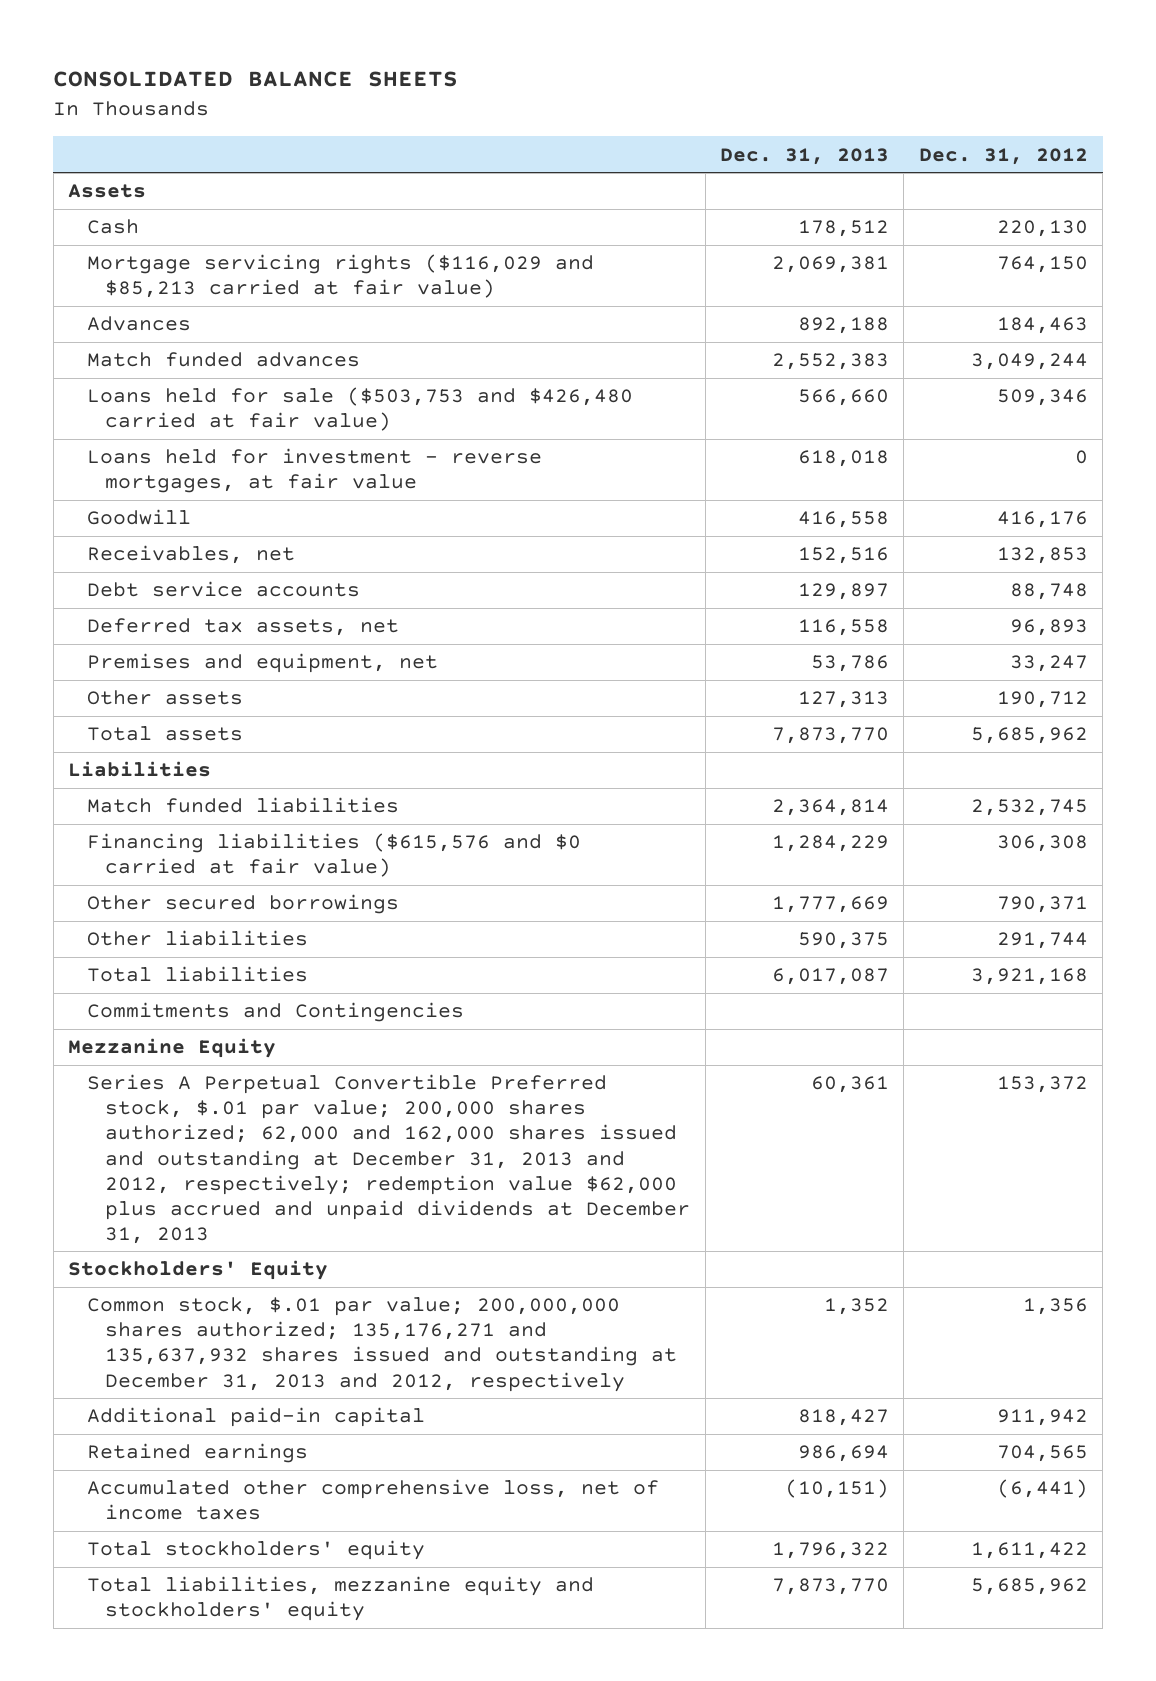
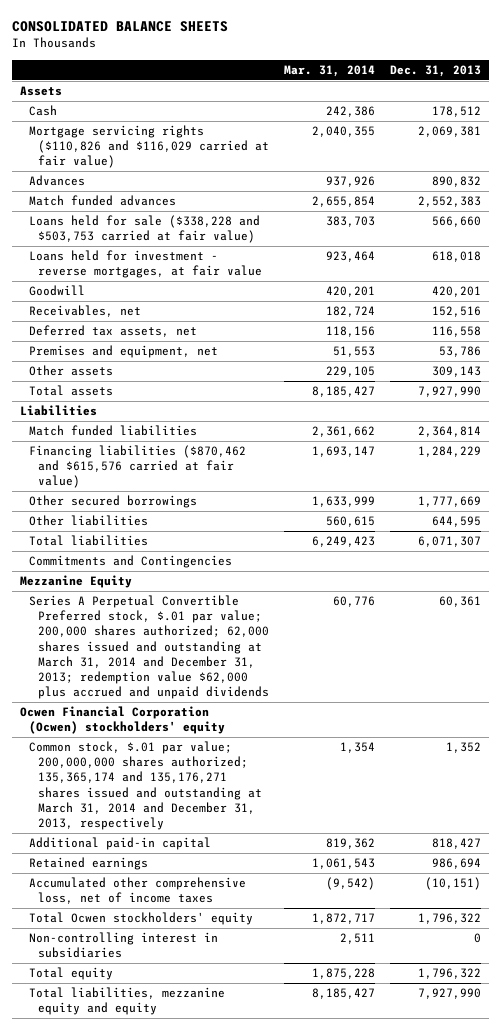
- | Dec. 31, 2013 | Dec. 31, 2012
+ | Mar. 31, 2014 | Dec. 31, 2013
- Mortgage servicing rights ($116,029 and $85,213 carried at fair value) | 2,069,381 | 764,150
- Advances | 892,188 | 184,463
+ Mortgage servicing rights ($110,826 and $116,029 carried at fair value) | 2,040,355 | 2,069,381
+ Advances | 937,926 | 890,832
- Loans held for sale ($503,753 and $426,480 carried at fair value) | 566,660 | 509,346
+ Loans held for sale ($338,228 and $503,753 carried at fair value) | 383,703 | 566,660
- Goodwill | 416,558 | 416,176
+ Goodwill | 420,201 | 420,201
- Debt service accounts | 129,897 | 88,748
- Other assets | 127,313 | 190,712
- Total assets | 7,873,770 | 5,685,962
+ Other assets | 229,105 | 309,143
+ Total assets | 8,185,427 | 7,927,990
- Financing liabilities ($615,576 and $0 carried at fair value) | 1,284,229 | 306,308
+ Financing liabilities ($870,462 and $615,576 carried at fair value) | 1,693,147 | 1,284,229
- Other liabilities | 590,375 | 291,744
- Total liabilities | 6,017,087 | 3,921,168
+ Other liabilities | 560,615 | 644,595
+ Total liabilities | 6,249,423 | 6,071,307
- Series A Perpetual Convertible Preferred stock, $.01 par value; 200,000 shares authorized; 62,000 and 162,000 shares issued and outstanding at December 31, 2013 and 2012, respectively; redemption value $62,000 plus accrued and unpaid dividends at December 31, 2013 | 60,361 | 153,372
- Stockholders' Equity
- Common stock, $.01 par value; 200,000,000 shares authorized; 135,176,271 and 135,637,932 shares issued and outstanding at December 31, 2013 and 2012, respectively | 1,352 | 1,356
+ Series A Perpetual Convertible Preferred stock, $.01 par value; 200,000 shares authorized; 62,000 shares issued and outstanding at March 31, 2014 and December 31, 2013; redemption value $62,000 plus accrued and unpaid dividends | 60,776 | 60,361
+ Ocwen Financial Corporation (Ocwen) stockholders' equity
+ Common stock, $.01 par value; 200,000,000 shares authorized; 135,365,174 and 135,176,271 shares issued and outstanding at March 31, 2014 and December 31, 2013, respectively | 1,354 | 1,352
- Total stockholders' equity | 1,796,322 | 1,611,422
- Total liabilities, mezzanine equity and stockholders' equity | 7,873,770 | 5,685,962
+ Total Ocwen stockholders' equity | 1,872,717 | 1,796,322
+ Non-controlling interest in subsidiaries | 2,511 | 0
+ Total equity | 1,875,228 | 1,796,322
+ Total liabilities, mezzanine equity and equity | 8,185,427 | 7,927,990

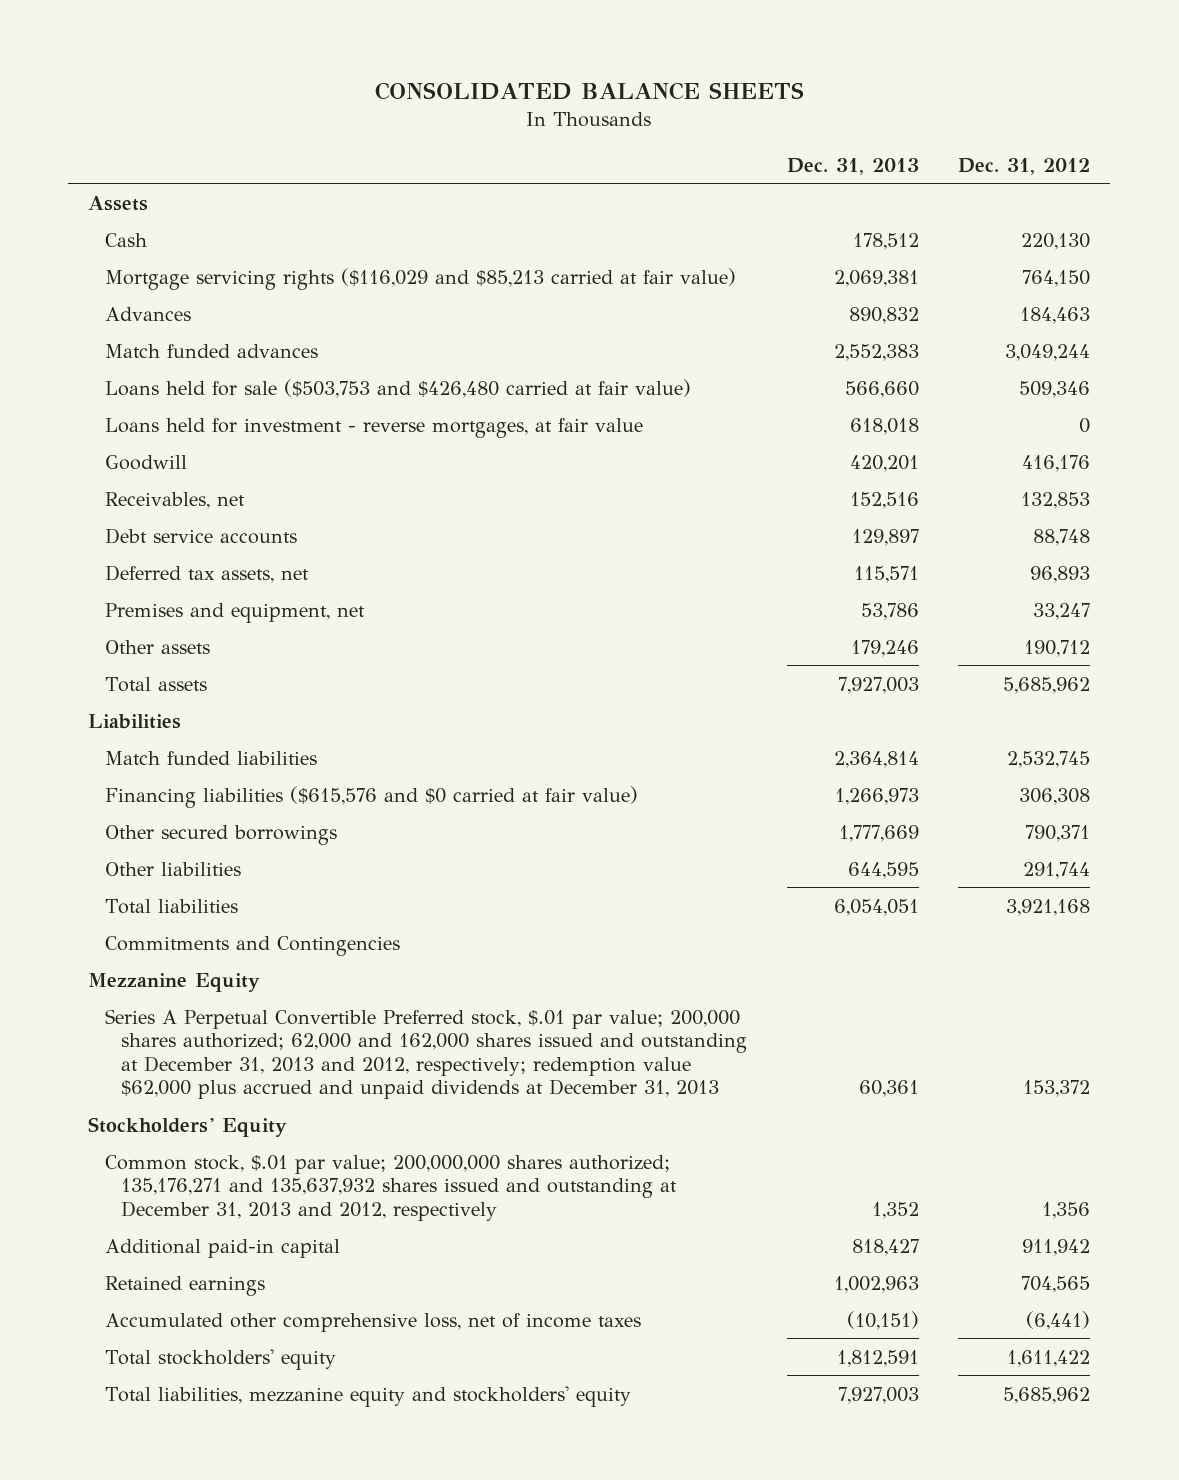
- | Mar. 31, 2014 | Dec. 31, 2013
+ | Dec. 31, 2013 | Dec. 31, 2012
- Mortgage servicing rights ($110,826 and $116,029 carried at fair value) | 2,040,355 | 2,069,381
+ Mortgage servicing rights ($116,029 and $85,213 carried at fair value) | 2,069,381 | 764,150
- Loans held for sale ($338,228 and $503,753 carried at fair value) | 383,703 | 566,660
+ Loans held for sale ($503,753 and $426,480 carried at fair value) | 566,660 | 509,346
- Deferred tax assets, net | 118,156 | 116,558
+ Debt service accounts | 129,897 | 88,748
+ Deferred tax assets, net | 115,571 | 96,893
- Other assets | 229,105 | 309,143
- Total assets | 8,185,427 | 7,927,990
+ Other assets | 179,246 | 190,712
+ Total assets | 7,927,003 | 5,685,962
- Financing liabilities ($870,462 and $615,576 carried at fair value) | 1,693,147 | 1,284,229
+ Financing liabilities ($615,576 and $0 carried at fair value) | 1,266,973 | 306,308
- Total liabilities | 6,249,423 | 6,071,307
+ Total liabilities | 6,054,051 | 3,921,168
- Series A Perpetual Convertible Preferred stock, $.01 par value; 200,000 shares authorized; 62,000 shares issued and outstanding at March 31, 2014 and December 31, 2013; redemption value $62,000 plus accrued and unpaid dividends | 60,776 | 60,361
- Ocwen Financial Corporation (Ocwen) stockholders' equity
- Common stock, $.01 par value; 200,000,000 shares authorized; 135,365,174 and 135,176,271 shares issued and outstanding at March 31, 2014 and December 31, 2013, respectively | 1,354 | 1,352
+ Series A Perpetual Convertible Preferred stock, $.01 par value; 200,000 shares authorized; 62,000 and 162,000 shares issued and outstanding at December 31, 2013 and 2012, respectively; redemption value $62,000 plus accrued and unpaid dividends at December 31, 2013 | 60,361 | 153,372
+ Stockholders' Equity
+ Common stock, $.01 par value; 200,000,000 shares authorized; 135,176,271 and 135,637,932 shares issued and outstanding at December 31, 2013 and 2012, respectively | 1,352 | 1,356
- Retained earnings | 1,061,543 | 986,694
+ Retained earnings | 1,002,963 | 704,565
- Total Ocwen stockholders' equity | 1,872,717 | 1,796,322
- Non-controlling interest in subsidiaries | 2,511 | 0
- Total equity | 1,875,228 | 1,796,322
- Total liabilities, mezzanine equity and equity | 8,185,427 | 7,927,990
+ Total stockholders' equity | 1,812,591 | 1,611,422
+ Total liabilities, mezzanine equity and stockholders' equity | 7,927,003 | 5,685,962

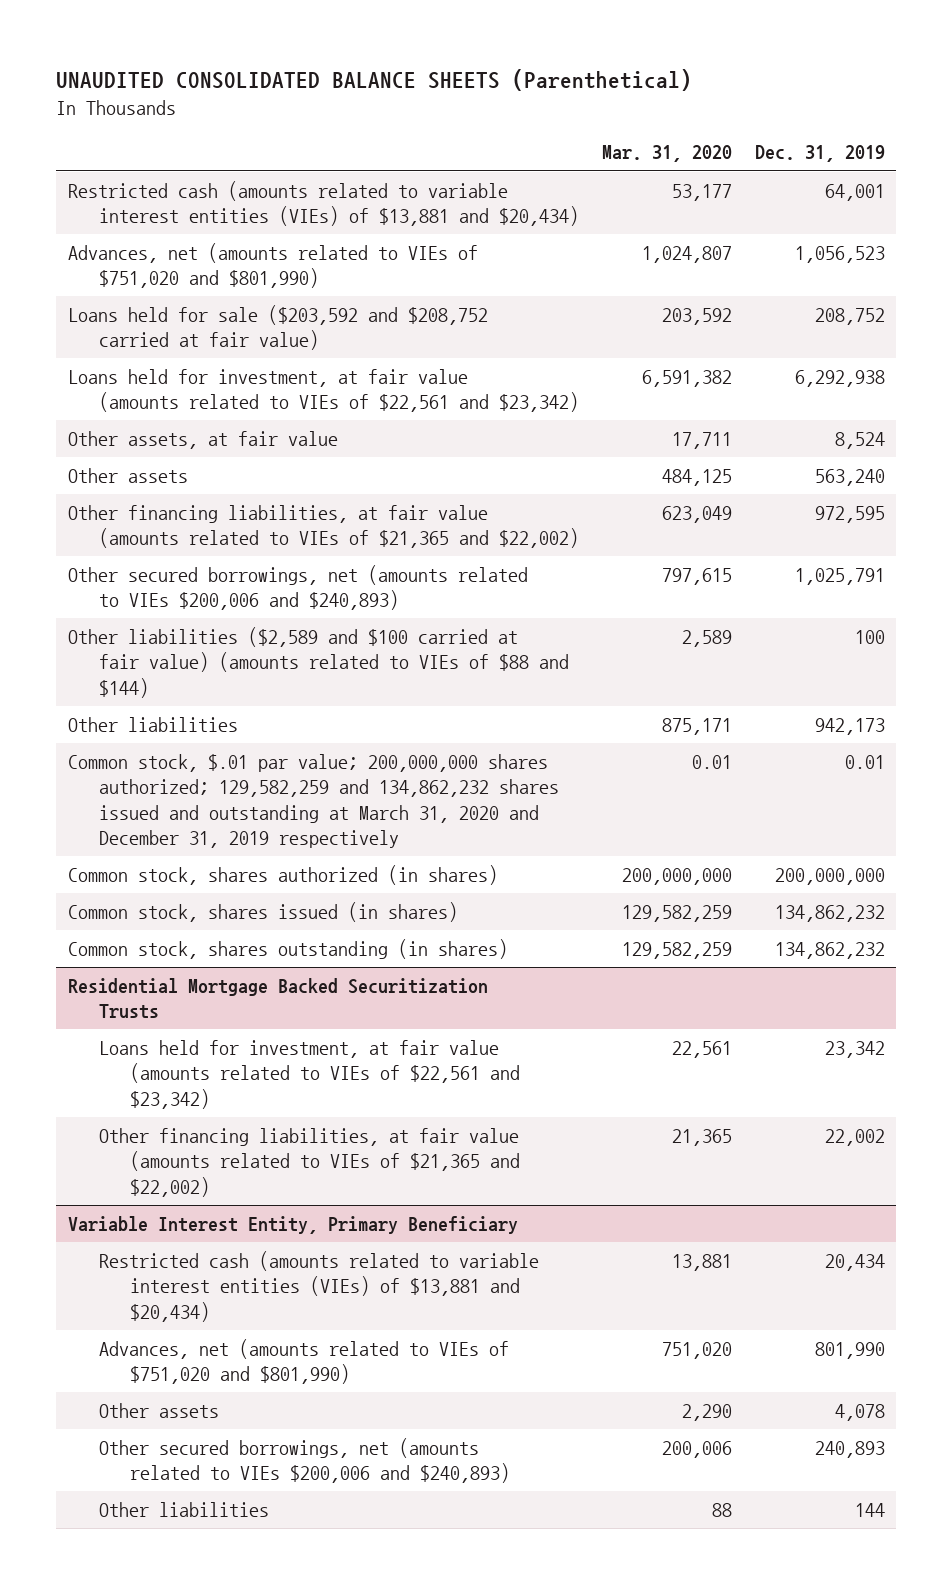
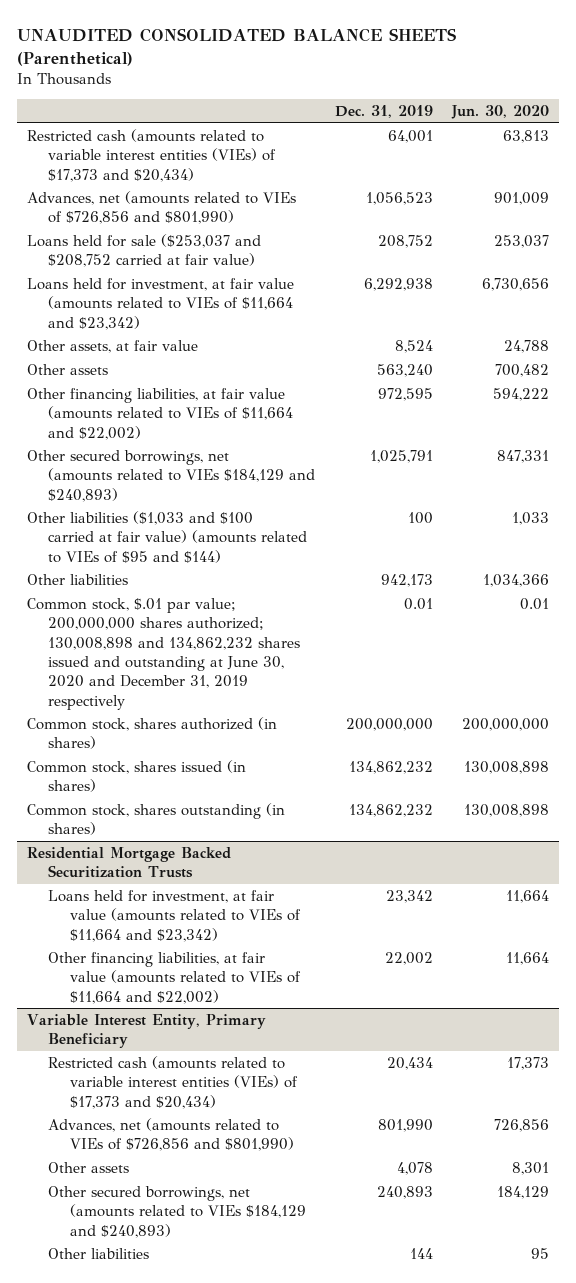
- | Mar. 31, 2020 | Dec. 31, 2019
+ | Dec. 31, 2019 | Jun. 30, 2020
- Restricted cash (amounts related to variable interest entities (VIEs) of $13,881 and $20,434) | 53,177 | 64,001
- Advances, net (amounts related to VIEs of $751,020 and $801,990) | 1,024,807 | 1,056,523
- Loans held for sale ($203,592 and $208,752 carried at fair value) | 203,592 | 208,752
- Loans held for investment, at fair value (amounts related to VIEs of $22,561 and $23,342) | 6,591,382 | 6,292,938
+ Restricted cash (amounts related to variable interest entities (VIEs) of $17,373 and $20,434) | 64,001 | 63,813
+ Advances, net (amounts related to VIEs of $726,856 and $801,990) | 1,056,523 | 901,009
+ Loans held for sale ($253,037 and $208,752 carried at fair value) | 208,752 | 253,037
+ Loans held for investment, at fair value (amounts related to VIEs of $11,664 and $23,342) | 6,292,938 | 6,730,656
- Other financing liabilities, at fair value (amounts related to VIEs of $21,365 and $22,002) | 623,049 | 972,595
- Other secured borrowings, net (amounts related to VIEs $200,006 and $240,893) | 797,615 | 1,025,791
- Other liabilities ($2,589 and $100 carried at fair value) (amounts related to VIEs of $88 and $144) | 2,589 | 100
+ Other financing liabilities, at fair value (amounts related to VIEs of $11,664 and $22,002) | 972,595 | 594,222
+ Other secured borrowings, net (amounts related to VIEs $184,129 and $240,893) | 1,025,791 | 847,331
+ Other liabilities ($1,033 and $100 carried at fair value) (amounts related to VIEs of $95 and $144) | 100 | 1,033
- Common stock, $.01 par value; 200,000,000 shares authorized; 129,582,259 and 134,862,232 shares issued and outstanding at March 31, 2020 and December 31, 2019 respectively | 0.01 | 0.01
+ Common stock, $.01 par value; 200,000,000 shares authorized; 130,008,898 and 134,862,232 shares issued and outstanding at June 30, 2020 and December 31, 2019 respectively | 0.01 | 0.01
@ Residential Mortgage Backed Securitization Trusts
- Loans held for investment, at fair value (amounts related to VIEs of $22,561 and $23,342) | 22,561 | 23,342
- Other financing liabilities, at fair value (amounts related to VIEs of $21,365 and $22,002) | 21,365 | 22,002
+ Loans held for investment, at fair value (amounts related to VIEs of $11,664 and $23,342) | 23,342 | 11,664
+ Other financing liabilities, at fair value (amounts related to VIEs of $11,664 and $22,002) | 22,002 | 11,664
@ Variable Interest Entity, Primary Beneficiary
- Restricted cash (amounts related to variable interest entities (VIEs) of $13,881 and $20,434) | 13,881 | 20,434
- Advances, net (amounts related to VIEs of $751,020 and $801,990) | 751,020 | 801,990
+ Restricted cash (amounts related to variable interest entities (VIEs) of $17,373 and $20,434) | 20,434 | 17,373
+ Advances, net (amounts related to VIEs of $726,856 and $801,990) | 801,990 | 726,856
- Other secured borrowings, net (amounts related to VIEs $200,006 and $240,893) | 200,006 | 240,893
+ Other secured borrowings, net (amounts related to VIEs $184,129 and $240,893) | 240,893 | 184,129

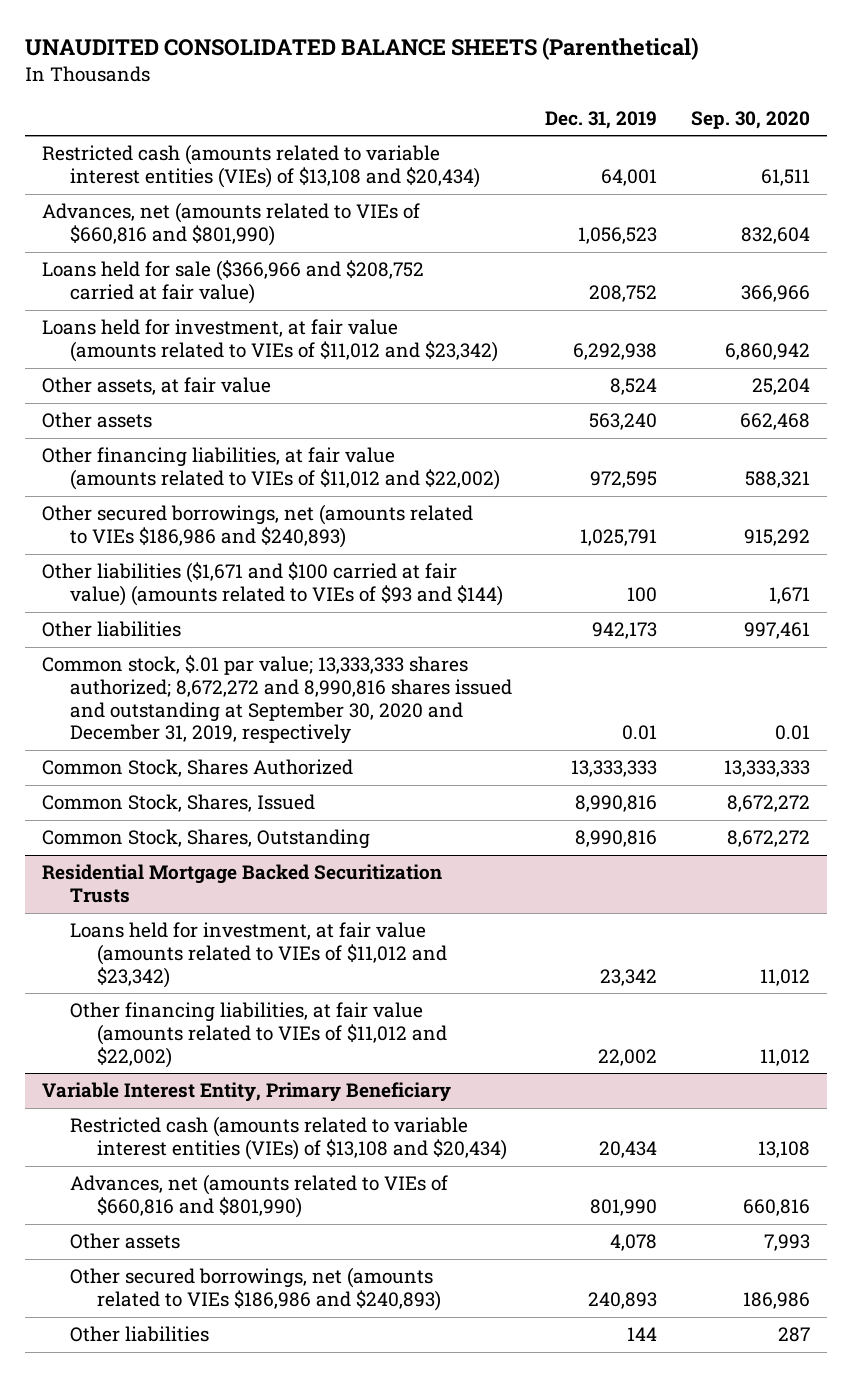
- | Dec. 31, 2019 | Jun. 30, 2020
+ | Dec. 31, 2019 | Sep. 30, 2020
- Restricted cash (amounts related to variable interest entities (VIEs) of $17,373 and $20,434) | 64,001 | 63,813
- Advances, net (amounts related to VIEs of $726,856 and $801,990) | 1,056,523 | 901,009
- Loans held for sale ($253,037 and $208,752 carried at fair value) | 208,752 | 253,037
- Loans held for investment, at fair value (amounts related to VIEs of $11,664 and $23,342) | 6,292,938 | 6,730,656
+ Restricted cash (amounts related to variable interest entities (VIEs) of $13,108 and $20,434) | 64,001 | 61,511
+ Advances, net (amounts related to VIEs of $660,816 and $801,990) | 1,056,523 | 832,604
+ Loans held for sale ($366,966 and $208,752 carried at fair value) | 208,752 | 366,966
+ Loans held for investment, at fair value (amounts related to VIEs of $11,012 and $23,342) | 6,292,938 | 6,860,942
- Other financing liabilities, at fair value (amounts related to VIEs of $11,664 and $22,002) | 972,595 | 594,222
- Other secured borrowings, net (amounts related to VIEs $184,129 and $240,893) | 1,025,791 | 847,331
- Other liabilities ($1,033 and $100 carried at fair value) (amounts related to VIEs of $95 and $144) | 100 | 1,033
+ Other financing liabilities, at fair value (amounts related to VIEs of $11,012 and $22,002) | 972,595 | 588,321
+ Other secured borrowings, net (amounts related to VIEs $186,986 and $240,893) | 1,025,791 | 915,292
+ Other liabilities ($1,671 and $100 carried at fair value) (amounts related to VIEs of $93 and $144) | 100 | 1,671
- Common stock, $.01 par value; 200,000,000 shares authorized; 130,008,898 and 134,862,232 shares issued and outstanding at June 30, 2020 and December 31, 2019 respectively | 0.01 | 0.01
- Common stock, shares authorized (in shares) | 200,000,000 | 200,000,000
- Common stock, shares issued (in shares) | 134,862,232 | 130,008,898
- Common stock, shares outstanding (in shares) | 134,862,232 | 130,008,898
+ Common stock, $.01 par value; 13,333,333 shares authorized; 8,672,272 and 8,990,816 shares issued and outstanding at September 30, 2020 and December 31, 2019, respectively | 0.01 | 0.01
+ Common Stock, Shares Authorized | 13,333,333 | 13,333,333
+ Common Stock, Shares, Issued | 8,990,816 | 8,672,272
+ Common Stock, Shares, Outstanding | 8,990,816 | 8,672,272
@ Residential Mortgage Backed Securitization Trusts
- Loans held for investment, at fair value (amounts related to VIEs of $11,664 and $23,342) | 23,342 | 11,664
- Other financing liabilities, at fair value (amounts related to VIEs of $11,664 and $22,002) | 22,002 | 11,664
+ Loans held for investment, at fair value (amounts related to VIEs of $11,012 and $23,342) | 23,342 | 11,012
+ Other financing liabilities, at fair value (amounts related to VIEs of $11,012 and $22,002) | 22,002 | 11,012
@ Variable Interest Entity, Primary Beneficiary
- Restricted cash (amounts related to variable interest entities (VIEs) of $17,373 and $20,434) | 20,434 | 17,373
- Advances, net (amounts related to VIEs of $726,856 and $801,990) | 801,990 | 726,856
+ Restricted cash (amounts related to variable interest entities (VIEs) of $13,108 and $20,434) | 20,434 | 13,108
+ Advances, net (amounts related to VIEs of $660,816 and $801,990) | 801,990 | 660,816
- Other secured borrowings, net (amounts related to VIEs $184,129 and $240,893) | 240,893 | 184,129
+ Other secured borrowings, net (amounts related to VIEs $186,986 and $240,893) | 240,893 | 186,986

